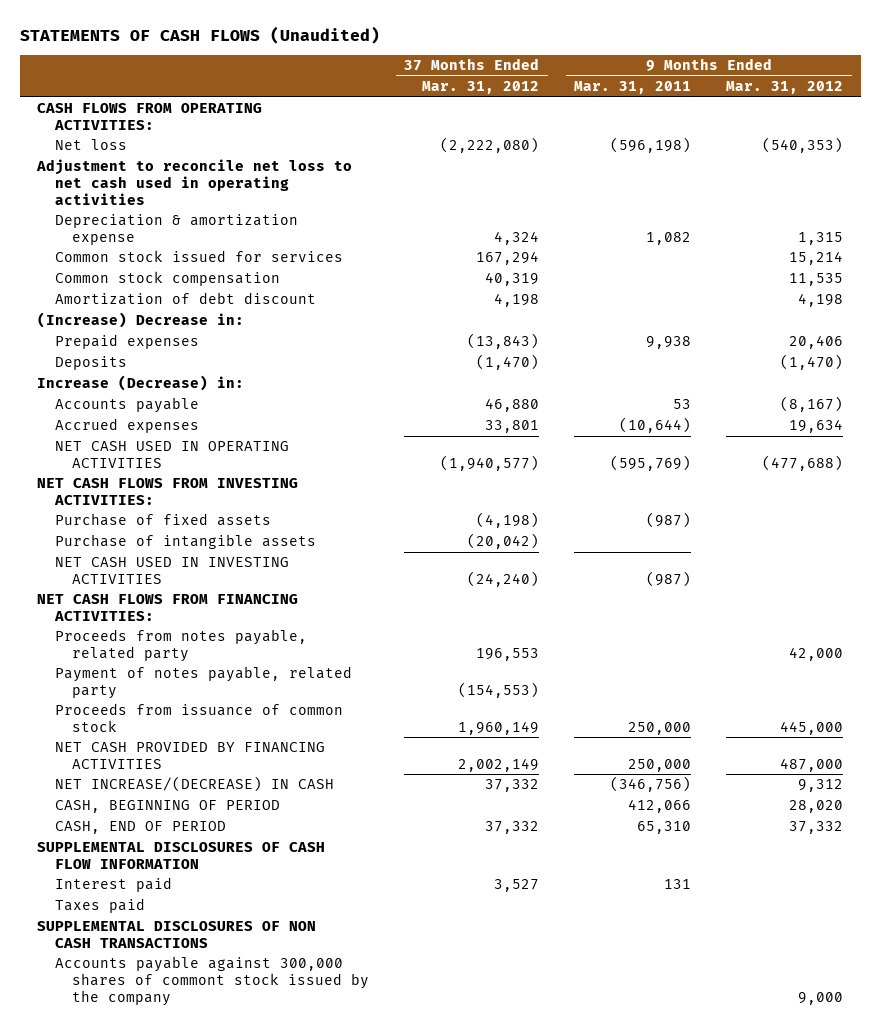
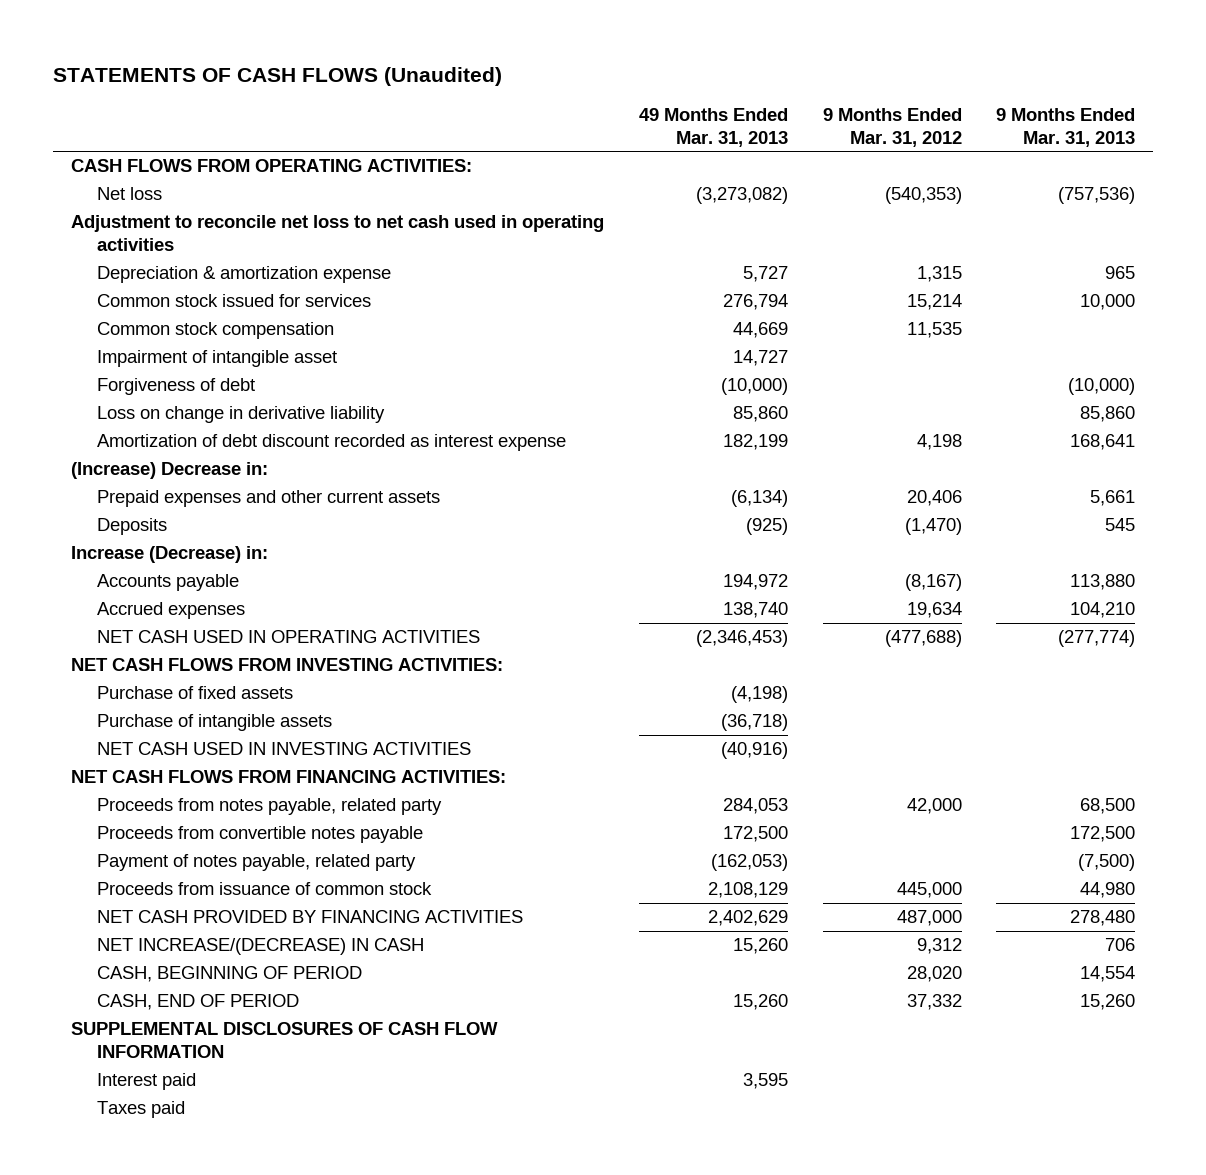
- | 37 Months Ended Mar. 31, 2012 | 9 Months Ended Mar. 31, 2011 | 9 Months Ended Mar. 31, 2012
+ | 49 Months Ended Mar. 31, 2013 | 9 Months Ended Mar. 31, 2012 | 9 Months Ended Mar. 31, 2013
- Amortization of debt discount | 4,198 | | 4,198
+ Impairment of intangible asset | 14,727 | |
+ Forgiveness of debt | (10,000) | | (10,000)
+ Loss on change in derivative liability | 85,860 | | 85,860
+ Amortization of debt discount recorded as interest expense | 182,199 | 4,198 | 168,641
- Prepaid expenses | (13,843) | 9,938 | 20,406
+ Prepaid expenses and other current assets | (6,134) | 20,406 | 5,661
+ Proceeds from convertible notes payable | 172,500 | | 172,500
- SUPPLEMENTAL DISCLOSURES OF NON CASH TRANSACTIONS
- Accounts payable against 300,000 shares of commont stock issued by the company | | | 9,000

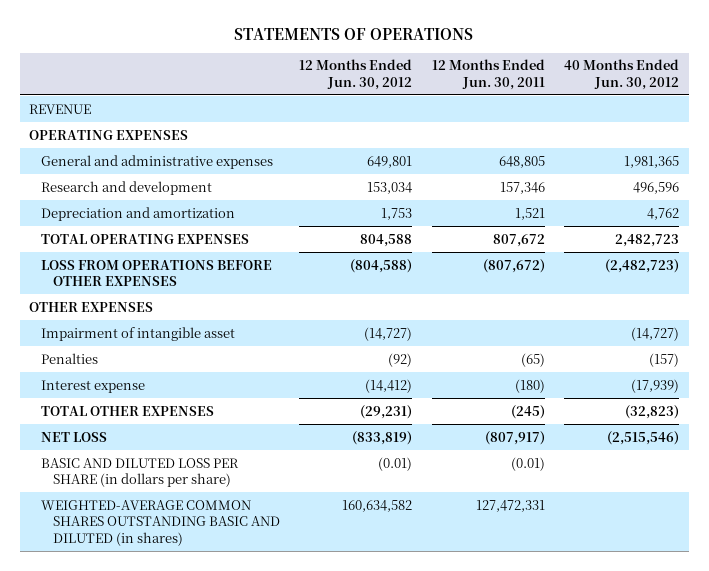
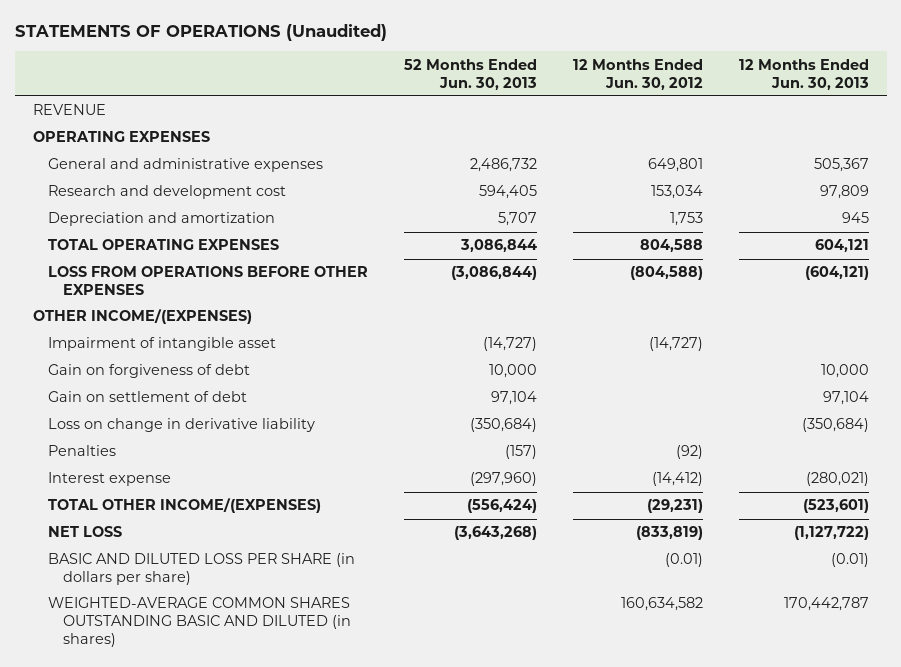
- STATEMENTS OF OPERATIONS
+ STATEMENTS OF OPERATIONS (Unaudited)
- | 12 Months Ended Jun. 30, 2012 | 12 Months Ended Jun. 30, 2011 | 40 Months Ended Jun. 30, 2012
+ | 52 Months Ended Jun. 30, 2013 | 12 Months Ended Jun. 30, 2012 | 12 Months Ended Jun. 30, 2013
- Research and development | 153,034 | 157,346 | 496,596
+ Research and development cost | 594,405 | 153,034 | 97,809
- OTHER EXPENSES
+ OTHER INCOME/(EXPENSES)
+ Gain on forgiveness of debt | 10,000 | | 10,000
+ Gain on settlement of debt | 97,104 | | 97,104
+ Loss on change in derivative liability | (350,684) | | (350,684)
- TOTAL OTHER EXPENSES | (29,231) | (245) | (32,823)
+ TOTAL OTHER INCOME/(EXPENSES) | (556,424) | (29,231) | (523,601)

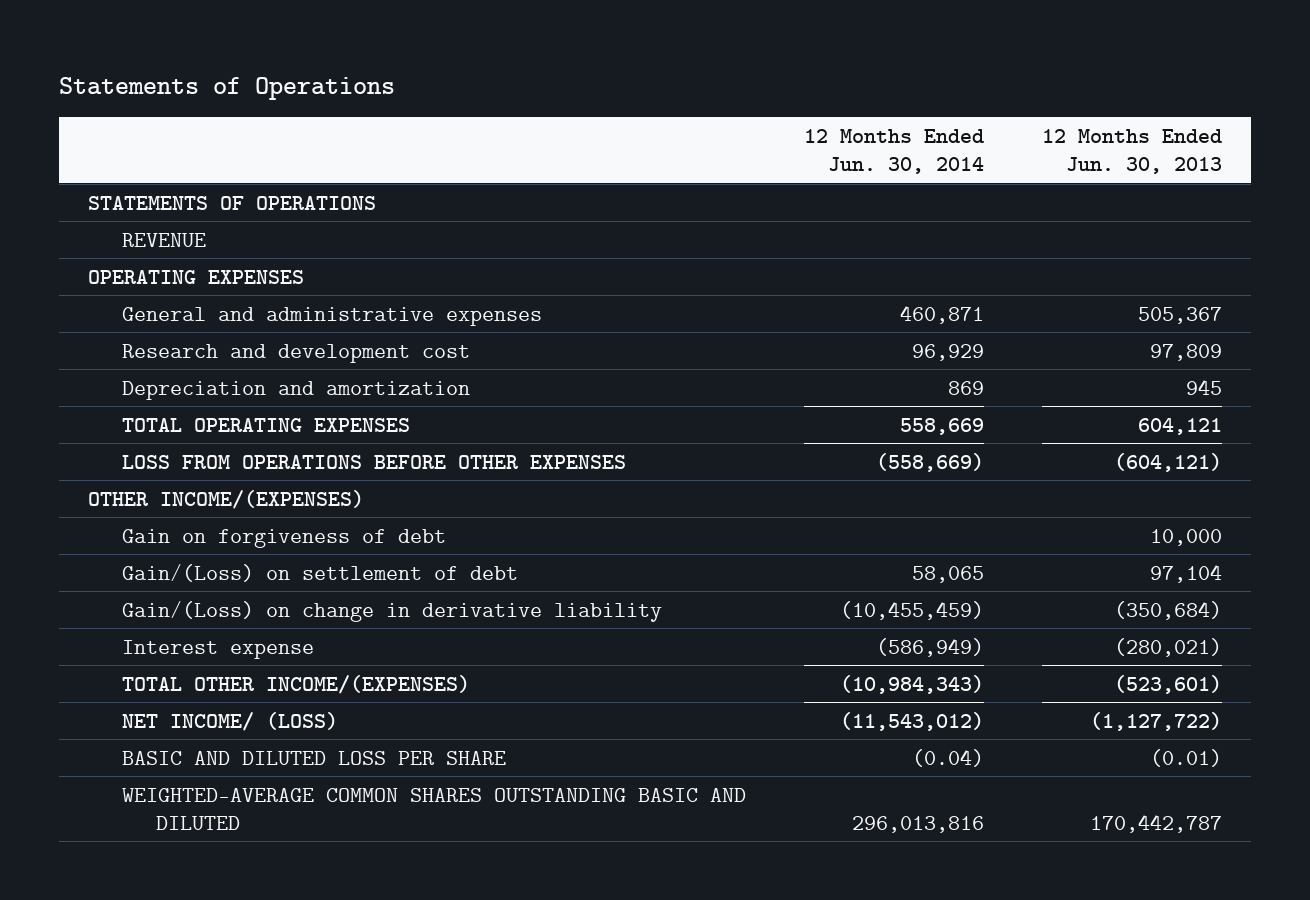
- STATEMENTS OF OPERATIONS (Unaudited)
+ Statements of Operations
- | 52 Months Ended Jun. 30, 2013 | 12 Months Ended Jun. 30, 2012 | 12 Months Ended Jun. 30, 2013
+ | 12 Months Ended Jun. 30, 2014 | 12 Months Ended Jun. 30, 2013
+ STATEMENTS OF OPERATIONS
- Impairment of intangible asset | (14,727) | (14,727) |
- Gain on settlement of debt | 97,104 | | 97,104
- Loss on change in derivative liability | (350,684) | | (350,684)
- Penalties | (157) | (92) |
+ Gain/(Loss) on settlement of debt | 58,065 | 97,104
+ Gain/(Loss) on change in derivative liability | (10,455,459) | (350,684)
- NET LOSS | (3,643,268) | (833,819) | (1,127,722)
- BASIC AND DILUTED LOSS PER SHARE (in dollars per share) | | (0.01) | (0.01)
- WEIGHTED-AVERAGE COMMON SHARES OUTSTANDING BASIC AND DILUTED (in shares) | | 160,634,582 | 170,442,787
+ NET INCOME/ (LOSS) | (11,543,012) | (1,127,722)
+ BASIC AND DILUTED LOSS PER SHARE | (0.04) | (0.01)
+ WEIGHTED-AVERAGE COMMON SHARES OUTSTANDING BASIC AND DILUTED | 296,013,816 | 170,442,787

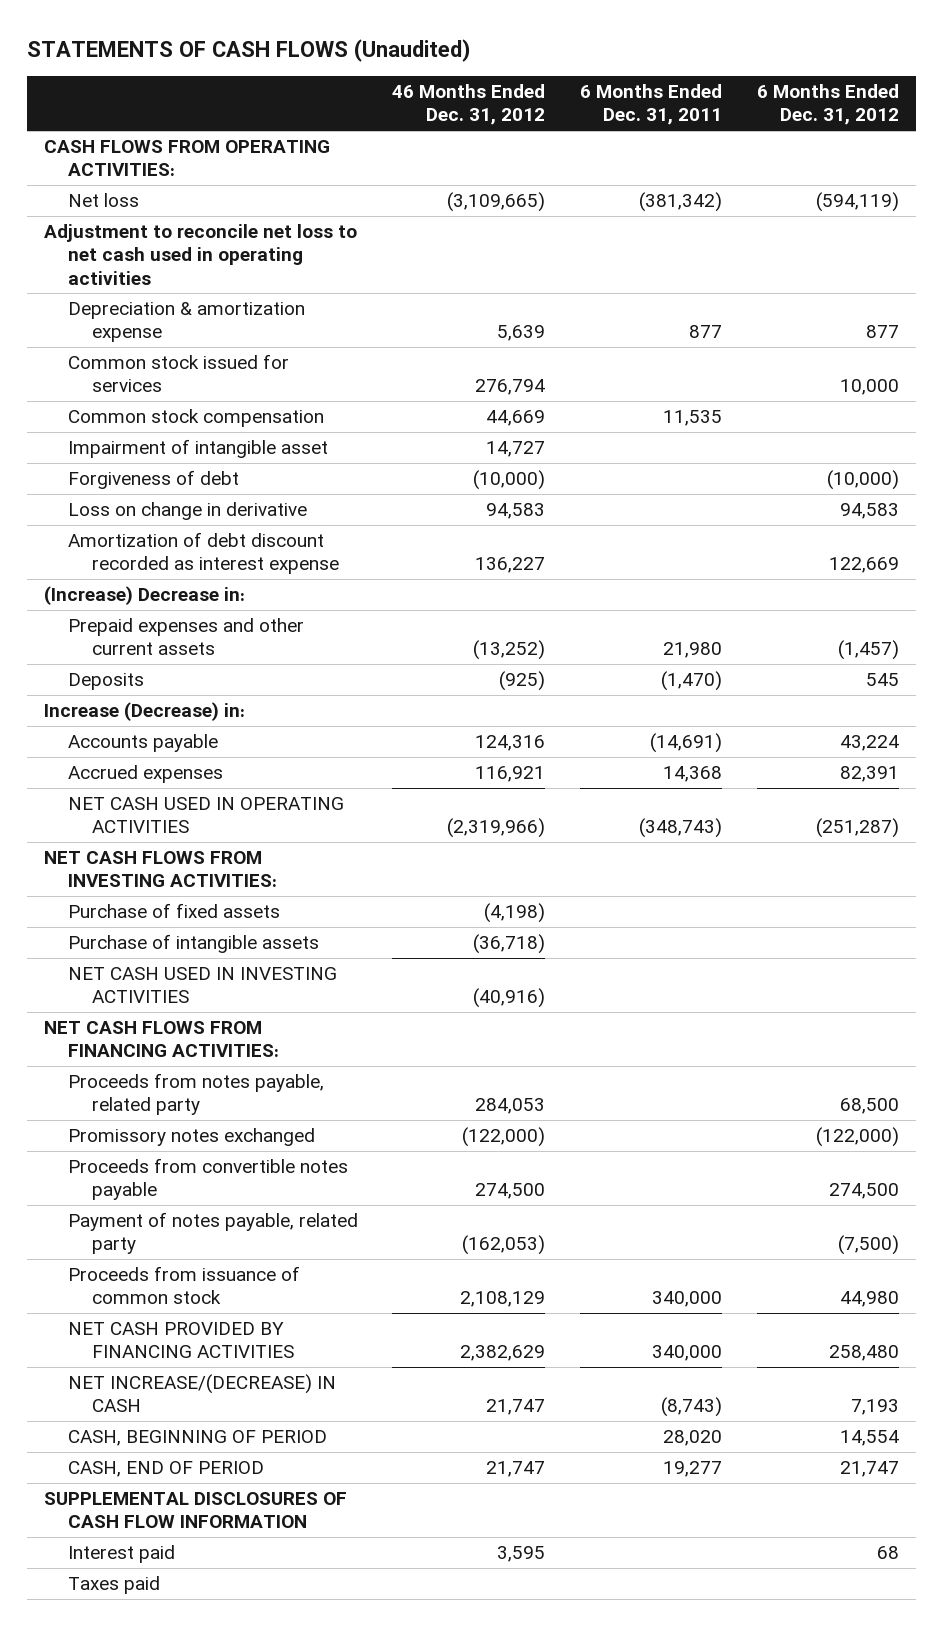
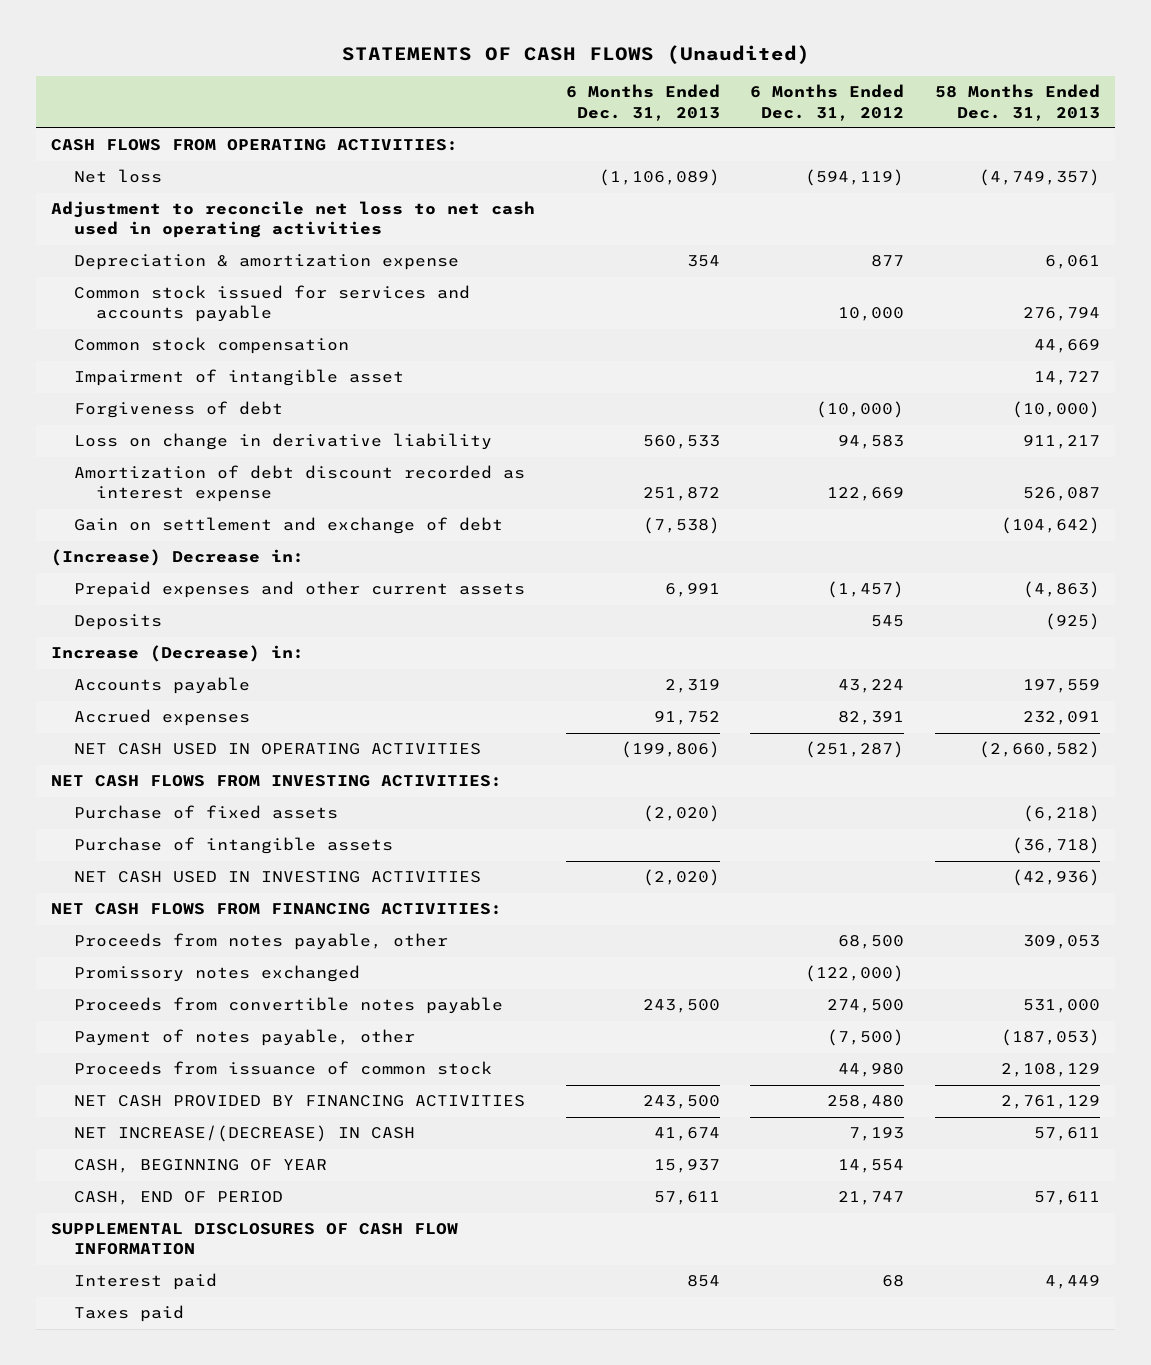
- | 46 Months Ended Dec. 31, 2012 | 6 Months Ended Dec. 31, 2011 | 6 Months Ended Dec. 31, 2012
+ | 6 Months Ended Dec. 31, 2013 | 6 Months Ended Dec. 31, 2012 | 58 Months Ended Dec. 31, 2013
- Common stock issued for services | 276,794 | | 10,000
+ Common stock issued for services and accounts payable | | 10,000 | 276,794
- Loss on change in derivative | 94,583 | | 94,583
+ Loss on change in derivative liability | 560,533 | 94,583 | 911,217
+ Gain on settlement and exchange of debt | (7,538) | | (104,642)
- Proceeds from notes payable, related party | 284,053 | | 68,500
+ Proceeds from notes payable, other | | 68,500 | 309,053
- Payment of notes payable, related party | (162,053) | | (7,500)
+ Payment of notes payable, other | | (7,500) | (187,053)
- CASH, BEGINNING OF PERIOD | | 28,020 | 14,554
+ CASH, BEGINNING OF YEAR | 15,937 | 14,554 |

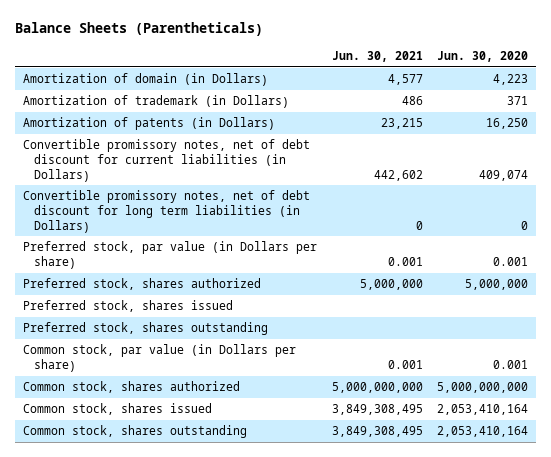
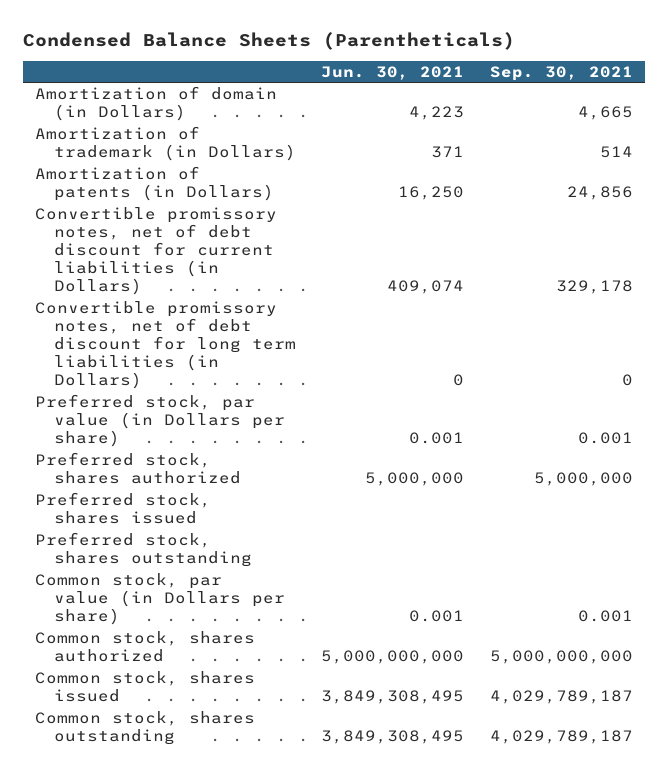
- Balance Sheets (Parentheticals)
+ Condensed Balance Sheets (Parentheticals)
- | Jun. 30, 2021 | Jun. 30, 2020
+ | Jun. 30, 2021 | Sep. 30, 2021
- Amortization of domain (in Dollars) | 4,577 | 4,223
- Amortization of trademark (in Dollars) | 486 | 371
- Amortization of patents (in Dollars) | 23,215 | 16,250
- Convertible promissory notes, net of debt discount for current liabilities (in Dollars) | 442,602 | 409,074
+ Amortization of domain (in Dollars) | 4,223 | 4,665
+ Amortization of trademark (in Dollars) | 371 | 514
+ Amortization of patents (in Dollars) | 16,250 | 24,856
+ Convertible promissory notes, net of debt discount for current liabilities (in Dollars) | 409,074 | 329,178

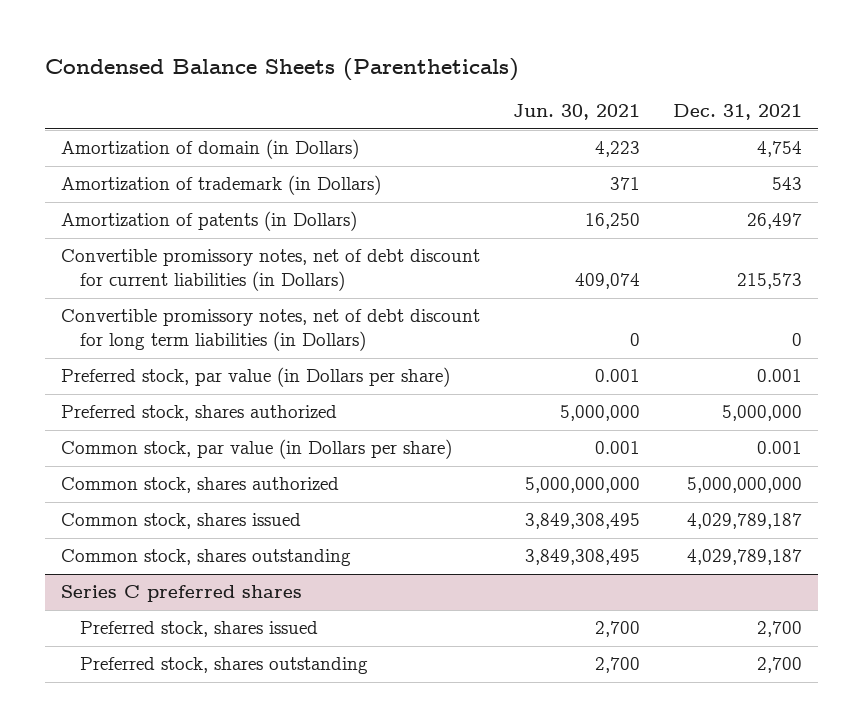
- | Jun. 30, 2021 | Sep. 30, 2021
+ | Jun. 30, 2021 | Dec. 31, 2021
- Preferred stock, shares issued
- Preferred stock, shares outstanding
+ Series C preferred shares
+ Preferred stock, shares issued | 2,700 | 2,700
+ Preferred stock, shares outstanding | 2,700 | 2,700

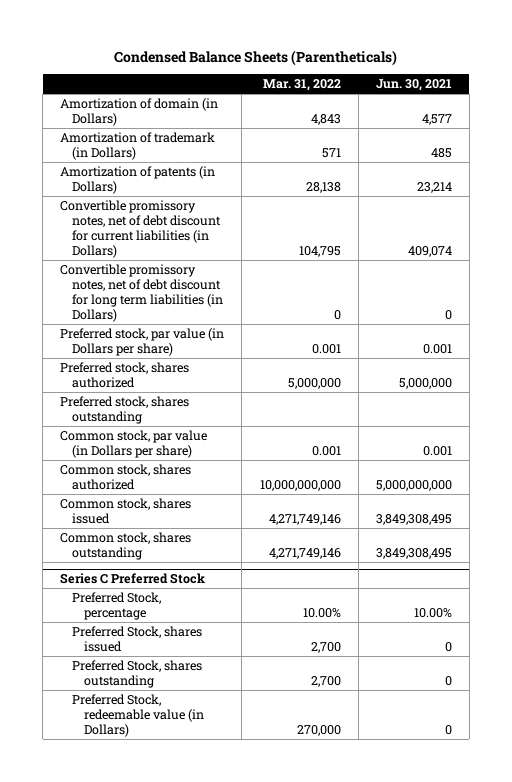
- | Jun. 30, 2021 | Dec. 31, 2021
+ | Mar. 31, 2022 | Jun. 30, 2021
- Amortization of domain (in Dollars) | 4,223 | 4,754
- Amortization of trademark (in Dollars) | 371 | 543
- Amortization of patents (in Dollars) | 16,250 | 26,497
+ Amortization of domain (in Dollars) | 4,843 | 4,577
+ Amortization of trademark (in Dollars) | 571 | 485
+ Amortization of patents (in Dollars) | 28,138 | 23,214
+ Preferred stock, shares outstanding
- Series C preferred shares
- Preferred stock, shares issued | 2,700 | 2,700
- Preferred stock, shares outstanding | 2,700 | 2,700
+ Series C Preferred Stock
+ Preferred Stock, percentage | 10.00% | 10.00%
+ Preferred Stock, shares issued | 2,700 | 0
+ Preferred Stock, shares outstanding | 2,700 | 0
+ Preferred Stock, redeemable value (in Dollars) | 270,000 | 0

